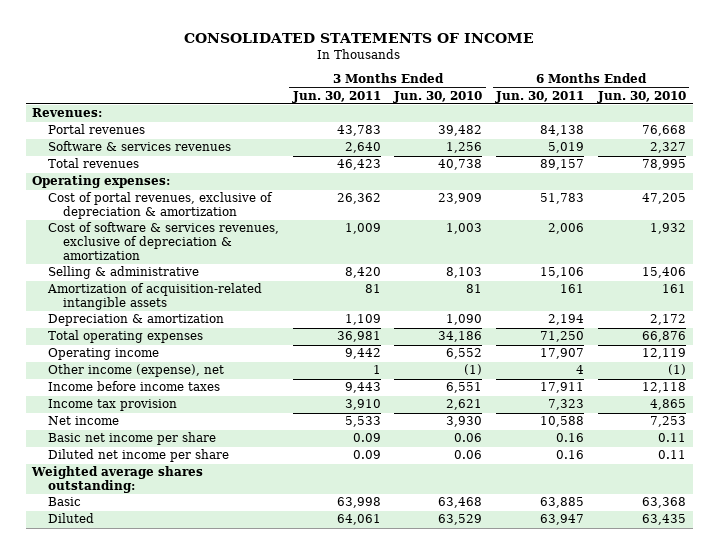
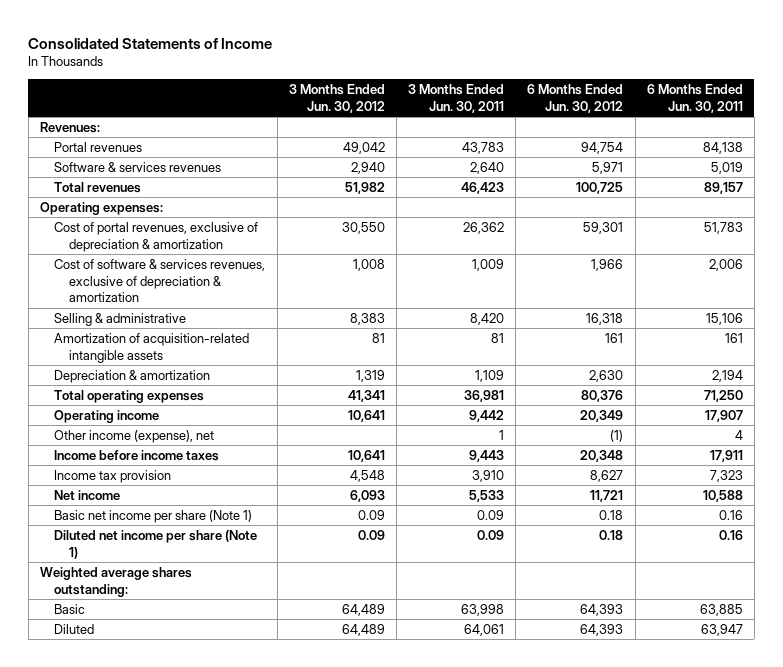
- CONSOLIDATED STATEMENTS OF INCOME
+ Consolidated Statements of Income
- | 3 Months Ended Jun. 30, 2011 | 3 Months Ended Jun. 30, 2010 | 6 Months Ended Jun. 30, 2011 | 6 Months Ended Jun. 30, 2010
+ | 3 Months Ended Jun. 30, 2012 | 3 Months Ended Jun. 30, 2011 | 6 Months Ended Jun. 30, 2012 | 6 Months Ended Jun. 30, 2011
- Basic net income per share | 0.09 | 0.06 | 0.16 | 0.11
- Diluted net income per share | 0.09 | 0.06 | 0.16 | 0.11
+ Basic net income per share (Note 1) | 0.09 | 0.09 | 0.18 | 0.16
+ Diluted net income per share (Note 1) | 0.09 | 0.09 | 0.18 | 0.16

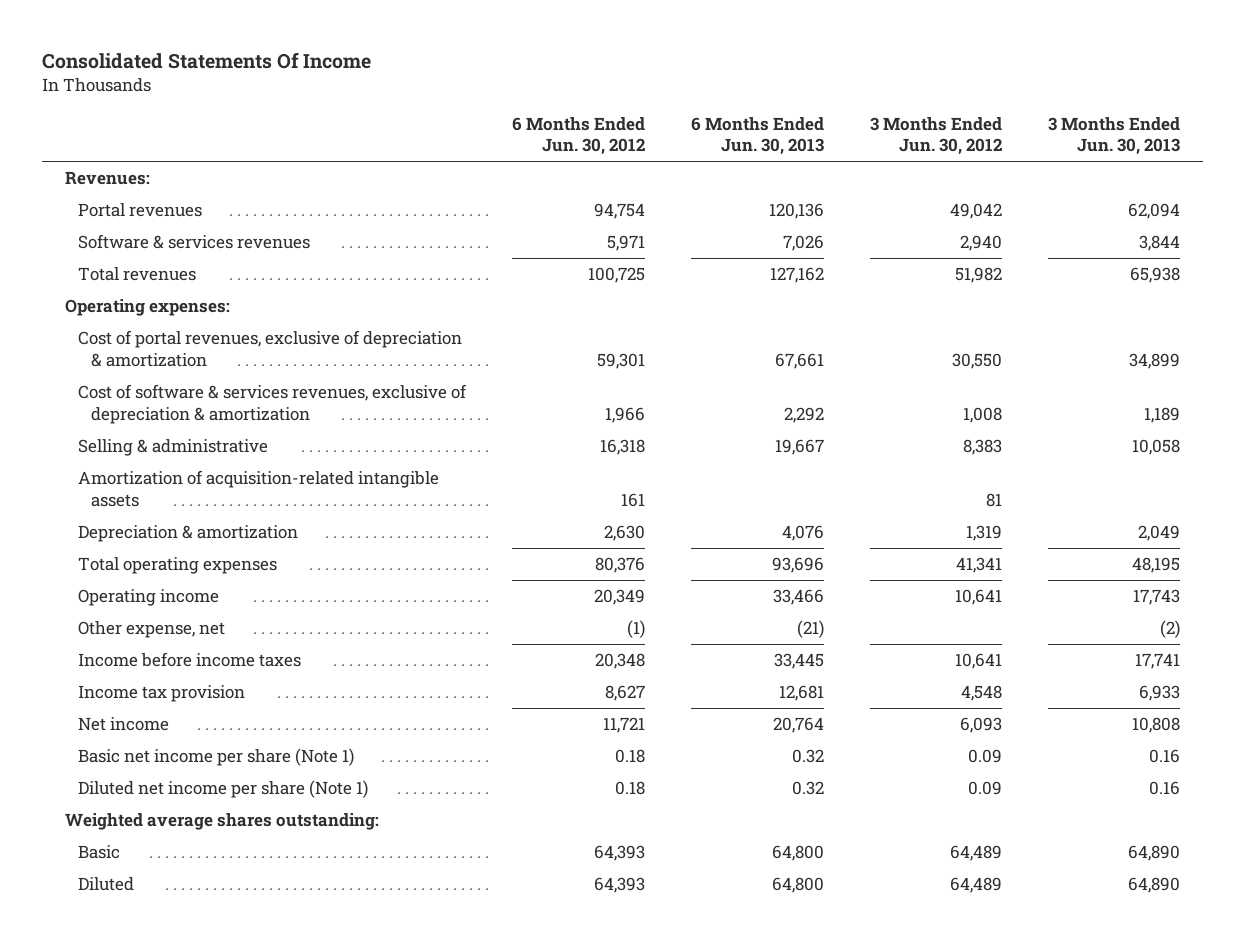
- Consolidated Statements of Income
+ Consolidated Statements Of Income
- | 3 Months Ended Jun. 30, 2012 | 3 Months Ended Jun. 30, 2011 | 6 Months Ended Jun. 30, 2012 | 6 Months Ended Jun. 30, 2011
+ | 6 Months Ended Jun. 30, 2012 | 6 Months Ended Jun. 30, 2013 | 3 Months Ended Jun. 30, 2012 | 3 Months Ended Jun. 30, 2013
- Other income (expense), net | | 1 | (1) | 4
+ Other expense, net | (1) | (21) | | (2)

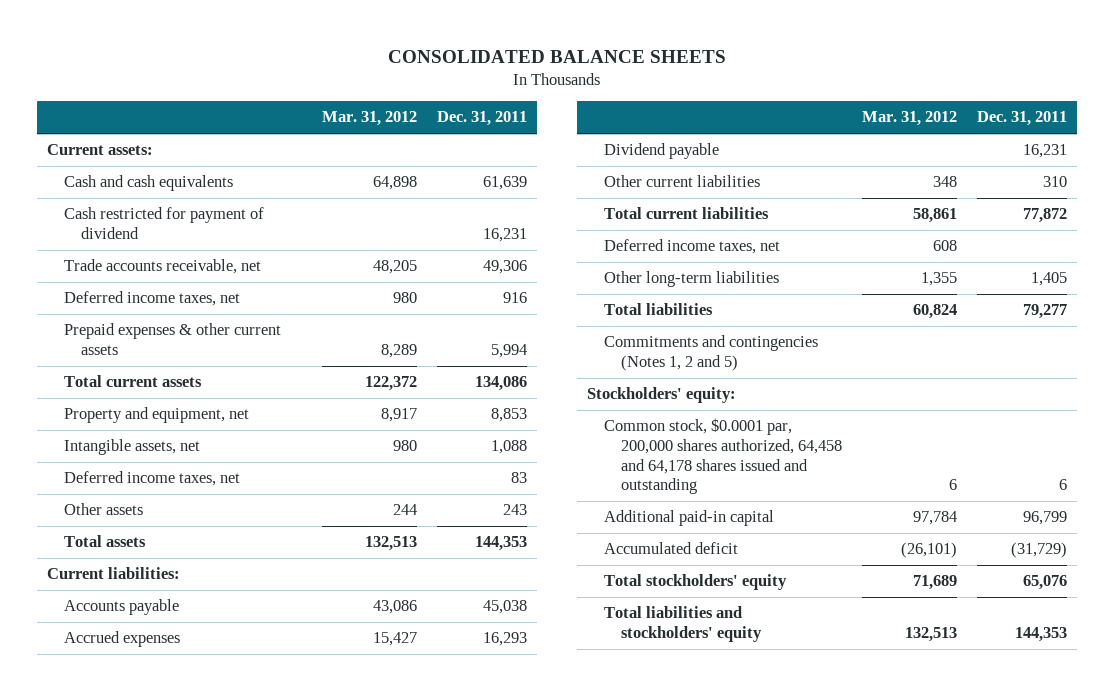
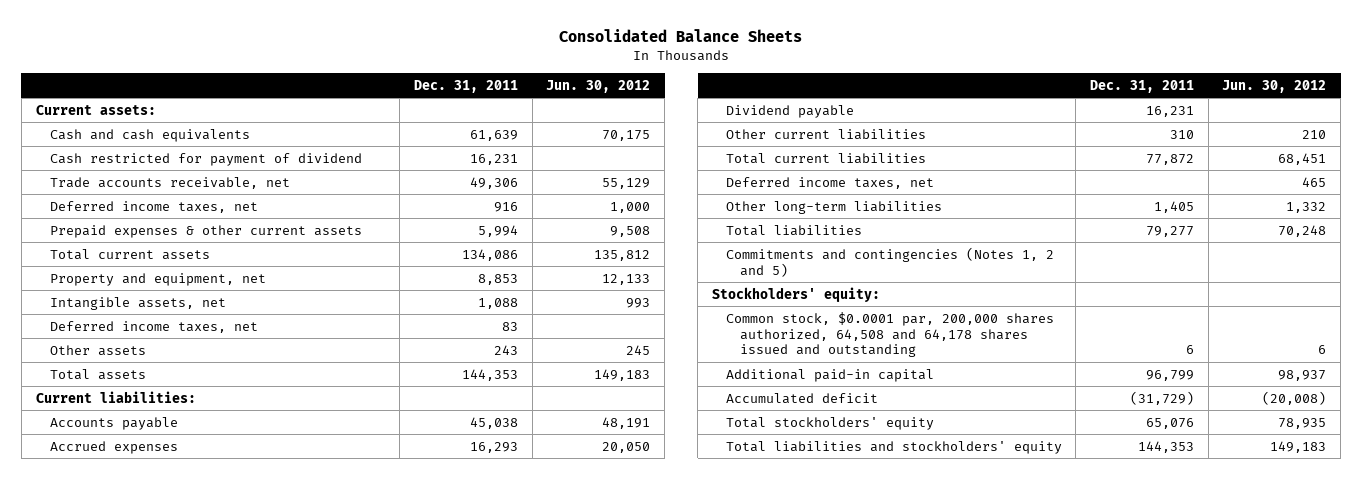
- CONSOLIDATED BALANCE SHEETS
+ Consolidated Balance Sheets
- | Mar. 31, 2012 | Dec. 31, 2011
+ | Dec. 31, 2011 | Jun. 30, 2012
- Common stock, $0.0001 par, 200,000 shares authorized, 64,458 and 64,178 shares issued and outstanding | 6 | 6
+ Common stock, $0.0001 par, 200,000 shares authorized, 64,508 and 64,178 shares issued and outstanding | 6 | 6

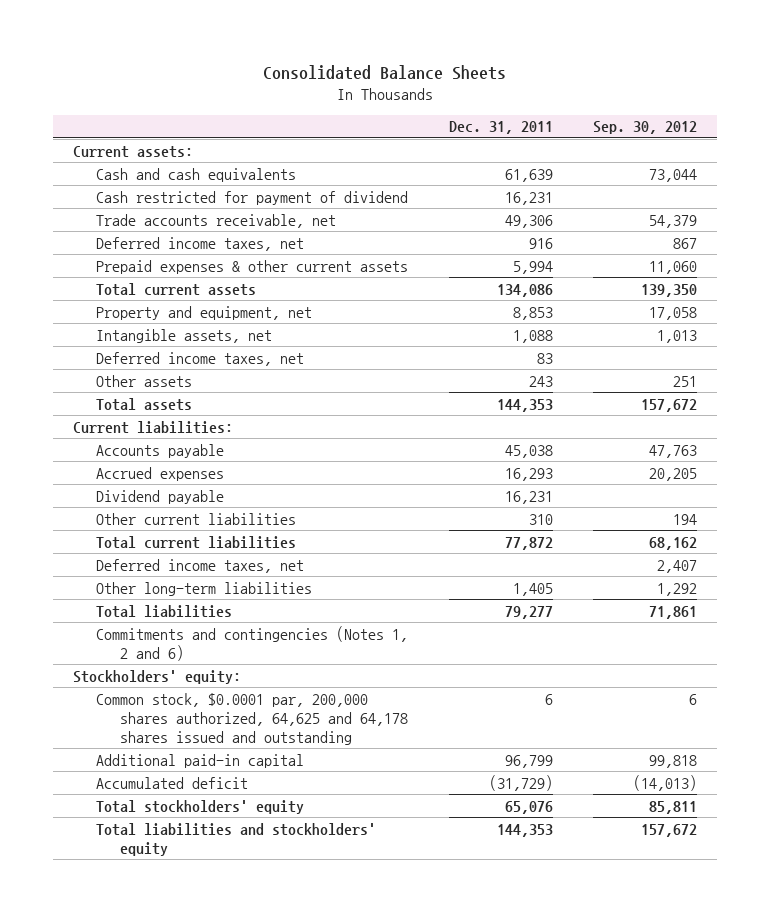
- | Dec. 31, 2011 | Jun. 30, 2012
+ | Dec. 31, 2011 | Sep. 30, 2012
- Commitments and contingencies (Notes 1, 2 and 5)
+ Commitments and contingencies (Notes 1, 2 and 6)
- Common stock, $0.0001 par, 200,000 shares authorized, 64,508 and 64,178 shares issued and outstanding | 6 | 6
+ Common stock, $0.0001 par, 200,000 shares authorized, 64,625 and 64,178 shares issued and outstanding | 6 | 6

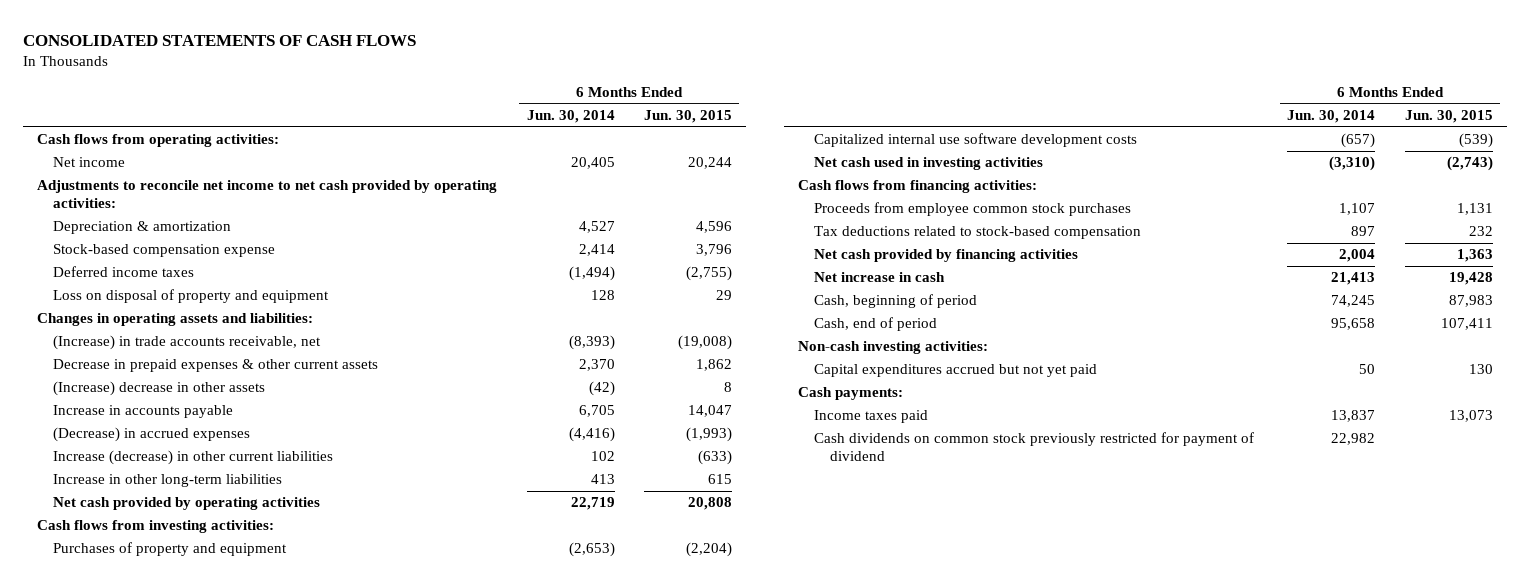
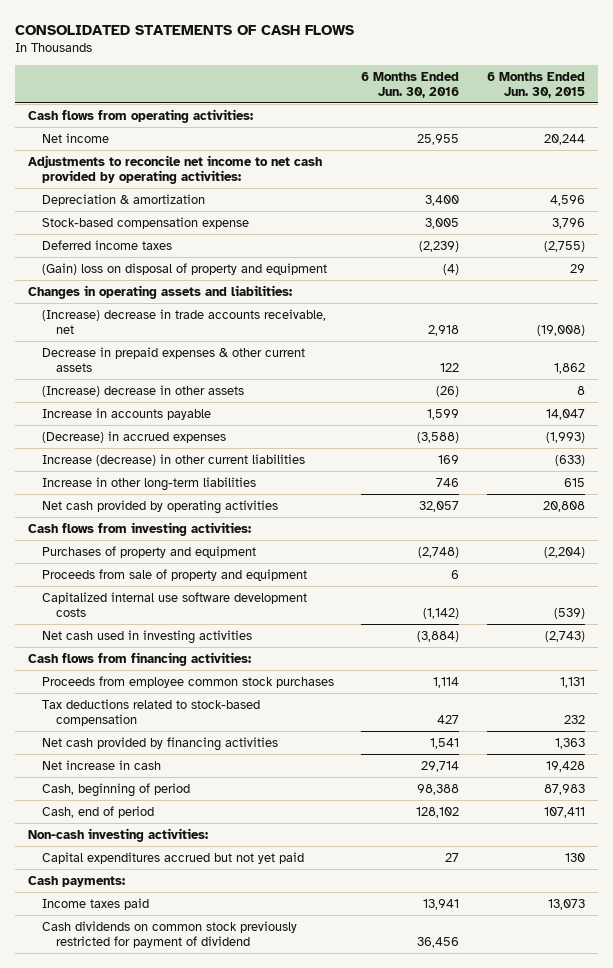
- | 6 Months Ended Jun. 30, 2014 | 6 Months Ended Jun. 30, 2015
+ | 6 Months Ended Jun. 30, 2016 | 6 Months Ended Jun. 30, 2015
- Loss on disposal of property and equipment | 128 | 29
+ (Gain) loss on disposal of property and equipment | (4) | 29
- (Increase) in trade accounts receivable, net | (8,393) | (19,008)
+ (Increase) decrease in trade accounts receivable, net | 2,918 | (19,008)
+ Proceeds from sale of property and equipment | 6 |

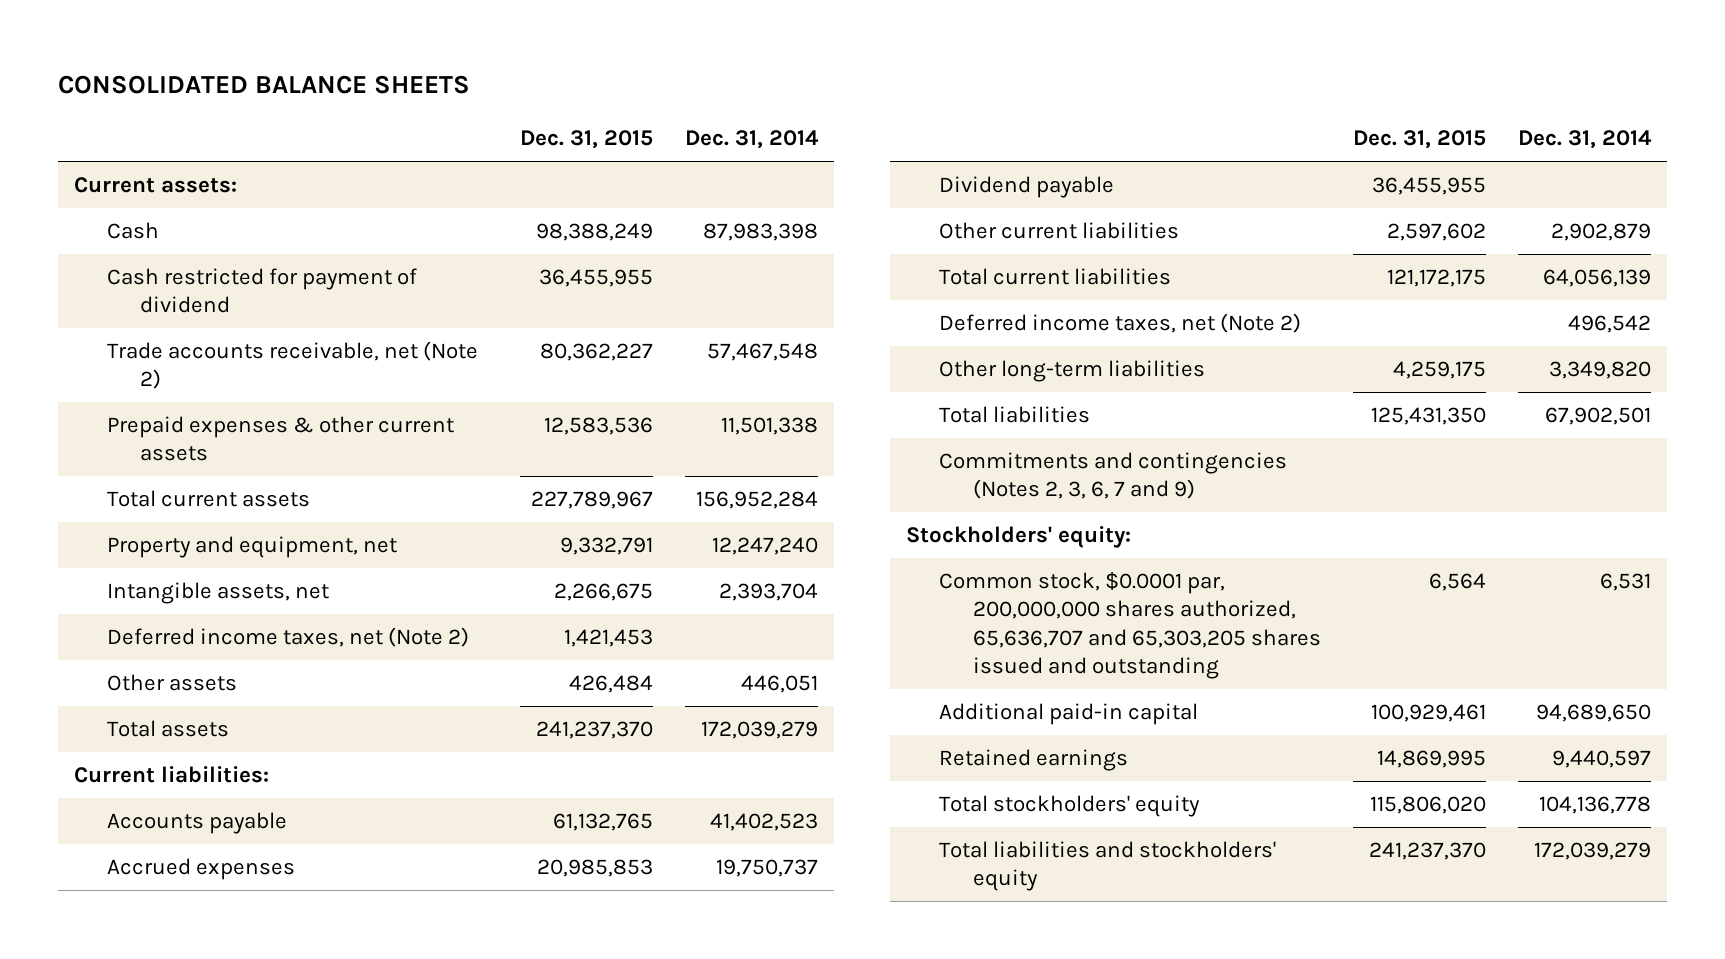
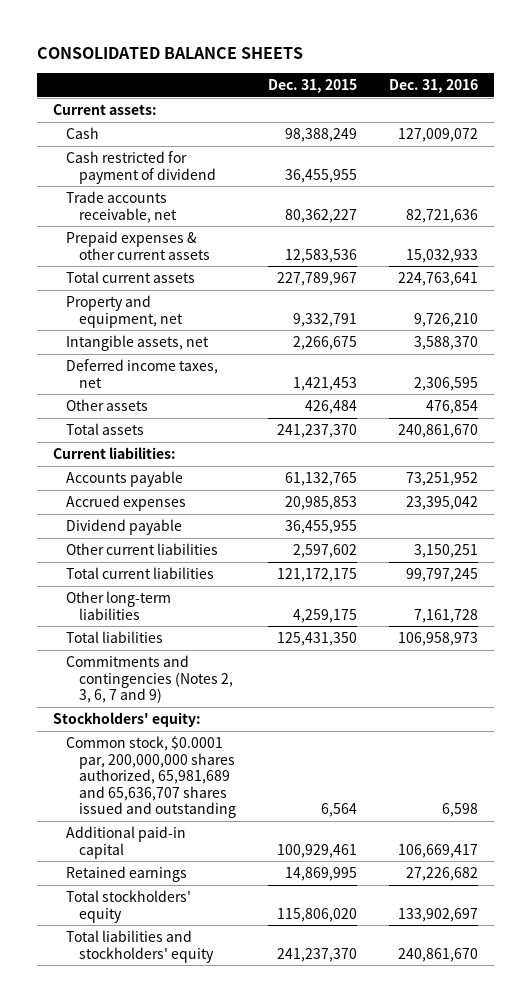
- | Dec. 31, 2015 | Dec. 31, 2014
+ | Dec. 31, 2015 | Dec. 31, 2016
- Trade accounts receivable, net (Note 2) | 80,362,227 | 57,467,548
+ Trade accounts receivable, net | 80,362,227 | 82,721,636
- Deferred income taxes, net (Note 2) | 1,421,453 |
+ Deferred income taxes, net | 1,421,453 | 2,306,595
- Deferred income taxes, net (Note 2) | | 496,542
- Common stock, $0.0001 par, 200,000,000 shares authorized, 65,636,707 and 65,303,205 shares issued and outstanding | 6,564 | 6,531
+ Common stock, $0.0001 par, 200,000,000 shares authorized, 65,981,689 and 65,636,707 shares issued and outstanding | 6,564 | 6,598

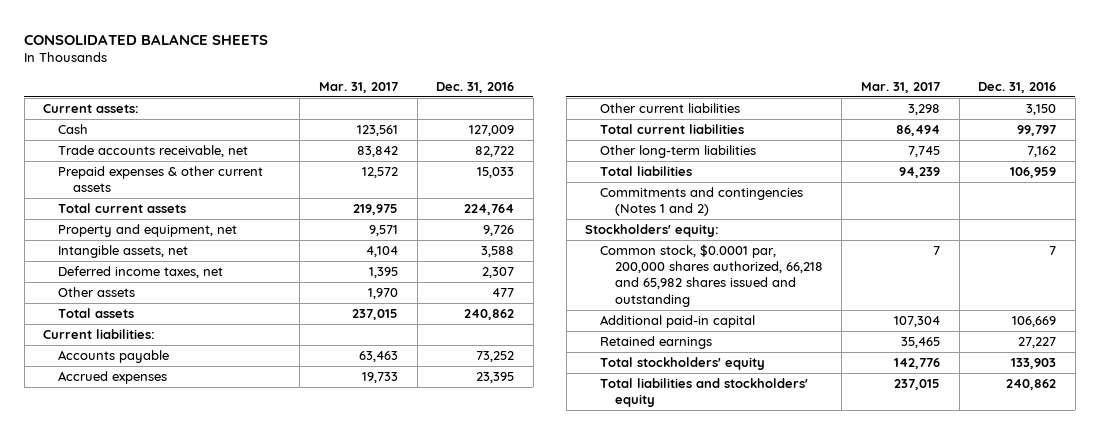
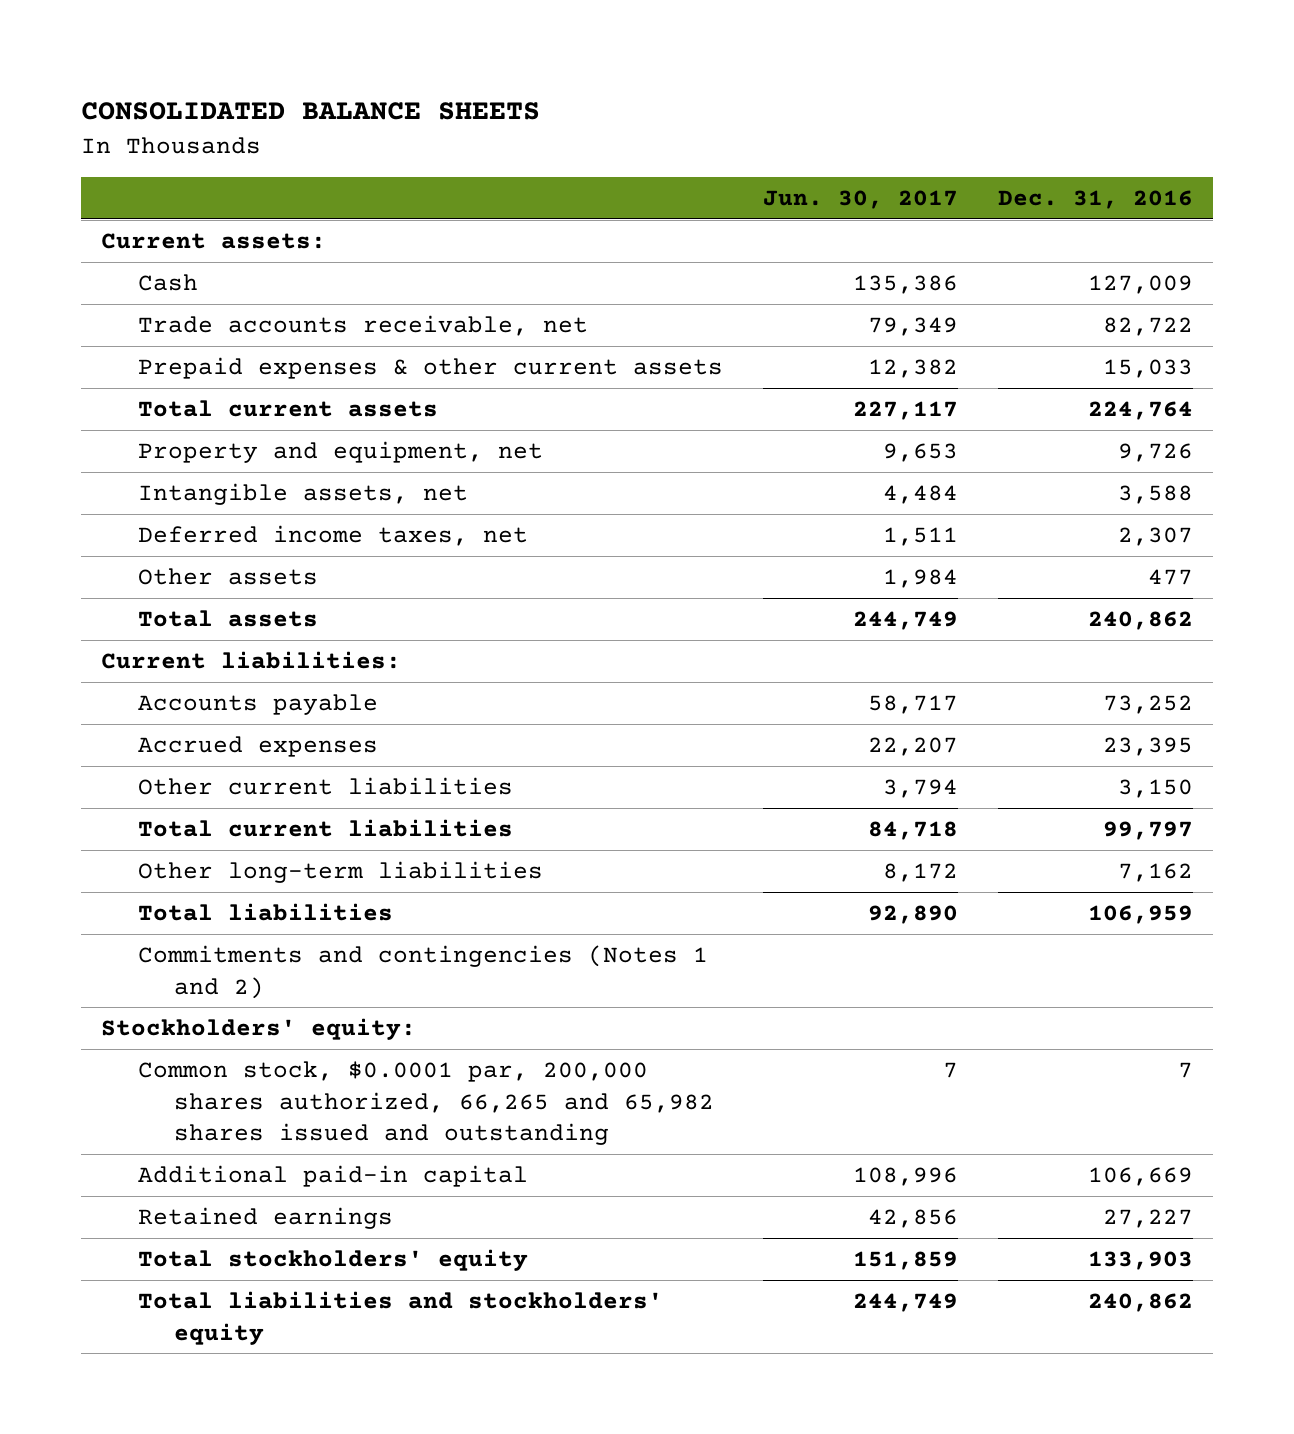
- | Mar. 31, 2017 | Dec. 31, 2016
+ | Jun. 30, 2017 | Dec. 31, 2016
- Common stock, $0.0001 par, 200,000 shares authorized, 66,218 and 65,982 shares issued and outstanding | 7 | 7
+ Common stock, $0.0001 par, 200,000 shares authorized, 66,265 and 65,982 shares issued and outstanding | 7 | 7

